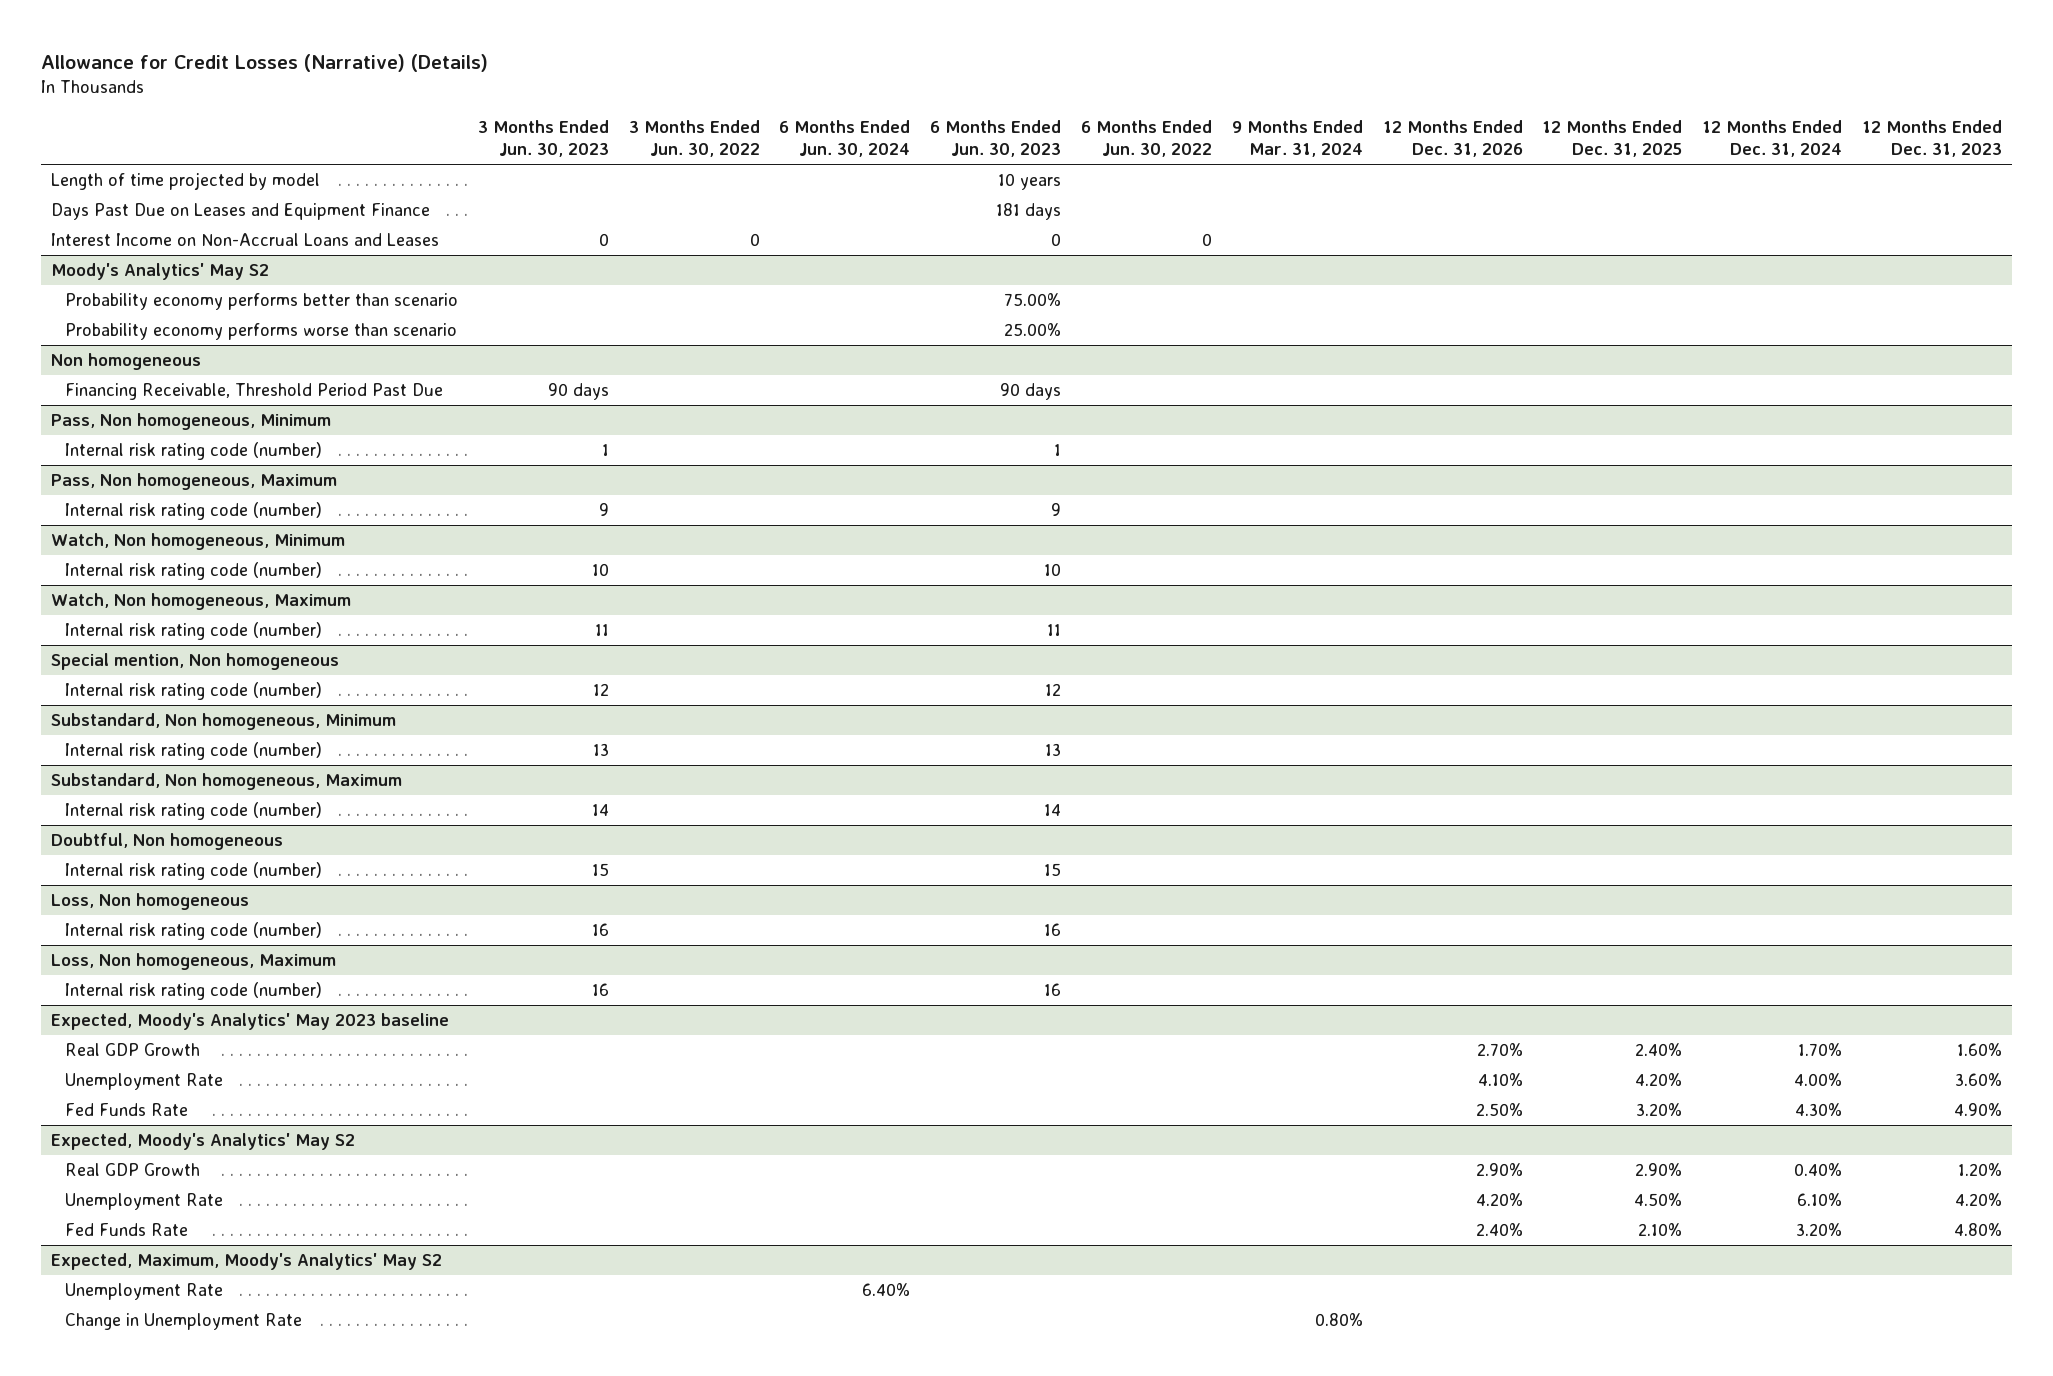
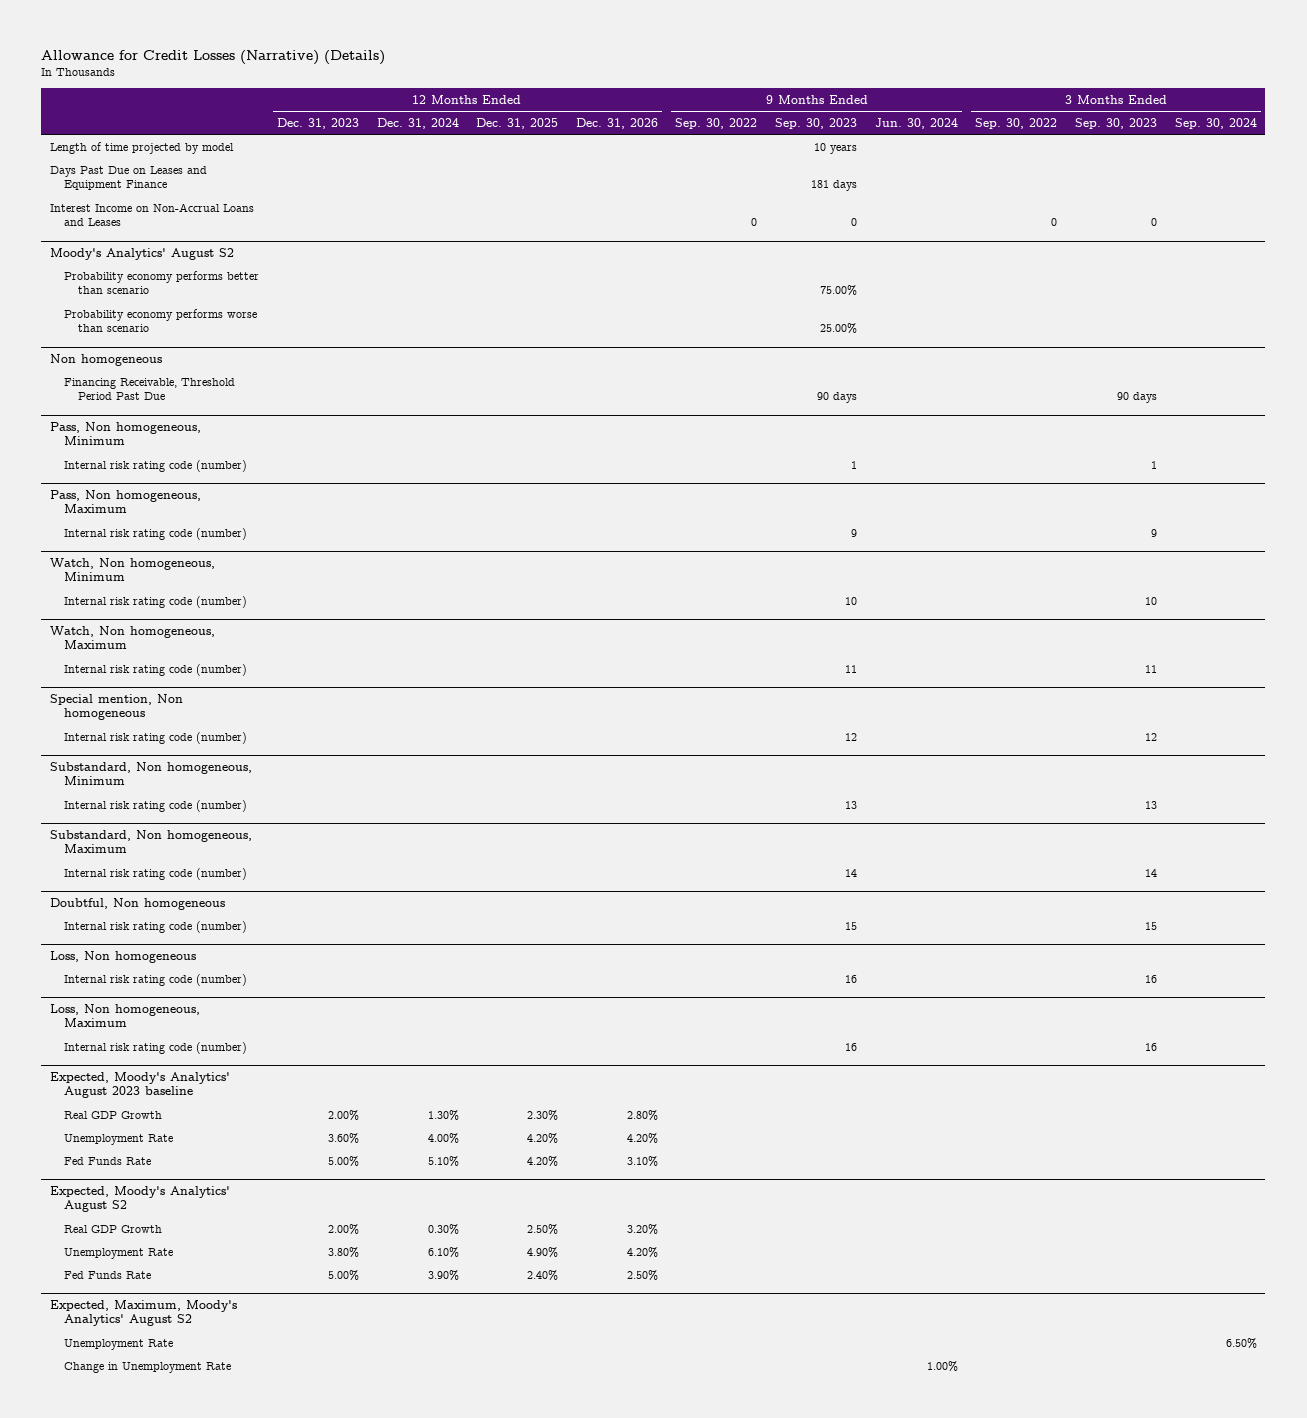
- | 3 Months Ended Jun. 30, 2023 | 3 Months Ended Jun. 30, 2022 | 6 Months Ended Jun. 30, 2024 | 6 Months Ended Jun. 30, 2023 | 6 Months Ended Jun. 30, 2022 | 9 Months Ended Mar. 31, 2024 | 12 Months Ended Dec. 31, 2026 | 12 Months Ended Dec. 31, 2025 | 12 Months Ended Dec. 31, 2024 | 12 Months Ended Dec. 31, 2023
+ | 12 Months Ended Dec. 31, 2023 | 12 Months Ended Dec. 31, 2024 | 12 Months Ended Dec. 31, 2025 | 12 Months Ended Dec. 31, 2026 | 9 Months Ended Sep. 30, 2022 | 9 Months Ended Sep. 30, 2023 | 9 Months Ended Jun. 30, 2024 | 3 Months Ended Sep. 30, 2022 | 3 Months Ended Sep. 30, 2023 | 3 Months Ended Sep. 30, 2024
- Moody's Analytics' May S2
+ Moody's Analytics' August S2
- Expected, Moody's Analytics' May 2023 baseline
- Real GDP Growth | | | | | | | 2.70% | 2.40% | 1.70% | 1.60%
- Unemployment Rate | | | | | | | 4.10% | 4.20% | 4.00% | 3.60%
- Fed Funds Rate | | | | | | | 2.50% | 3.20% | 4.30% | 4.90%
- Expected, Moody's Analytics' May S2
- Real GDP Growth | | | | | | | 2.90% | 2.90% | 0.40% | 1.20%
- Unemployment Rate | | | | | | | 4.20% | 4.50% | 6.10% | 4.20%
- Fed Funds Rate | | | | | | | 2.40% | 2.10% | 3.20% | 4.80%
- Expected, Maximum, Moody's Analytics' May S2
+ Expected, Moody's Analytics' August 2023 baseline
+ Real GDP Growth | 2.00% | 1.30% | 2.30% | 2.80% | | | | | |
+ Unemployment Rate | 3.60% | 4.00% | 4.20% | 4.20% | | | | | |
+ Fed Funds Rate | 5.00% | 5.10% | 4.20% | 3.10% | | | | | |
+ Expected, Moody's Analytics' August S2
+ Real GDP Growth | 2.00% | 0.30% | 2.50% | 3.20% | | | | | |
+ Unemployment Rate | 3.80% | 6.10% | 4.90% | 4.20% | | | | | |
+ Fed Funds Rate | 5.00% | 3.90% | 2.40% | 2.50% | | | | | |
+ Expected, Maximum, Moody's Analytics' August S2

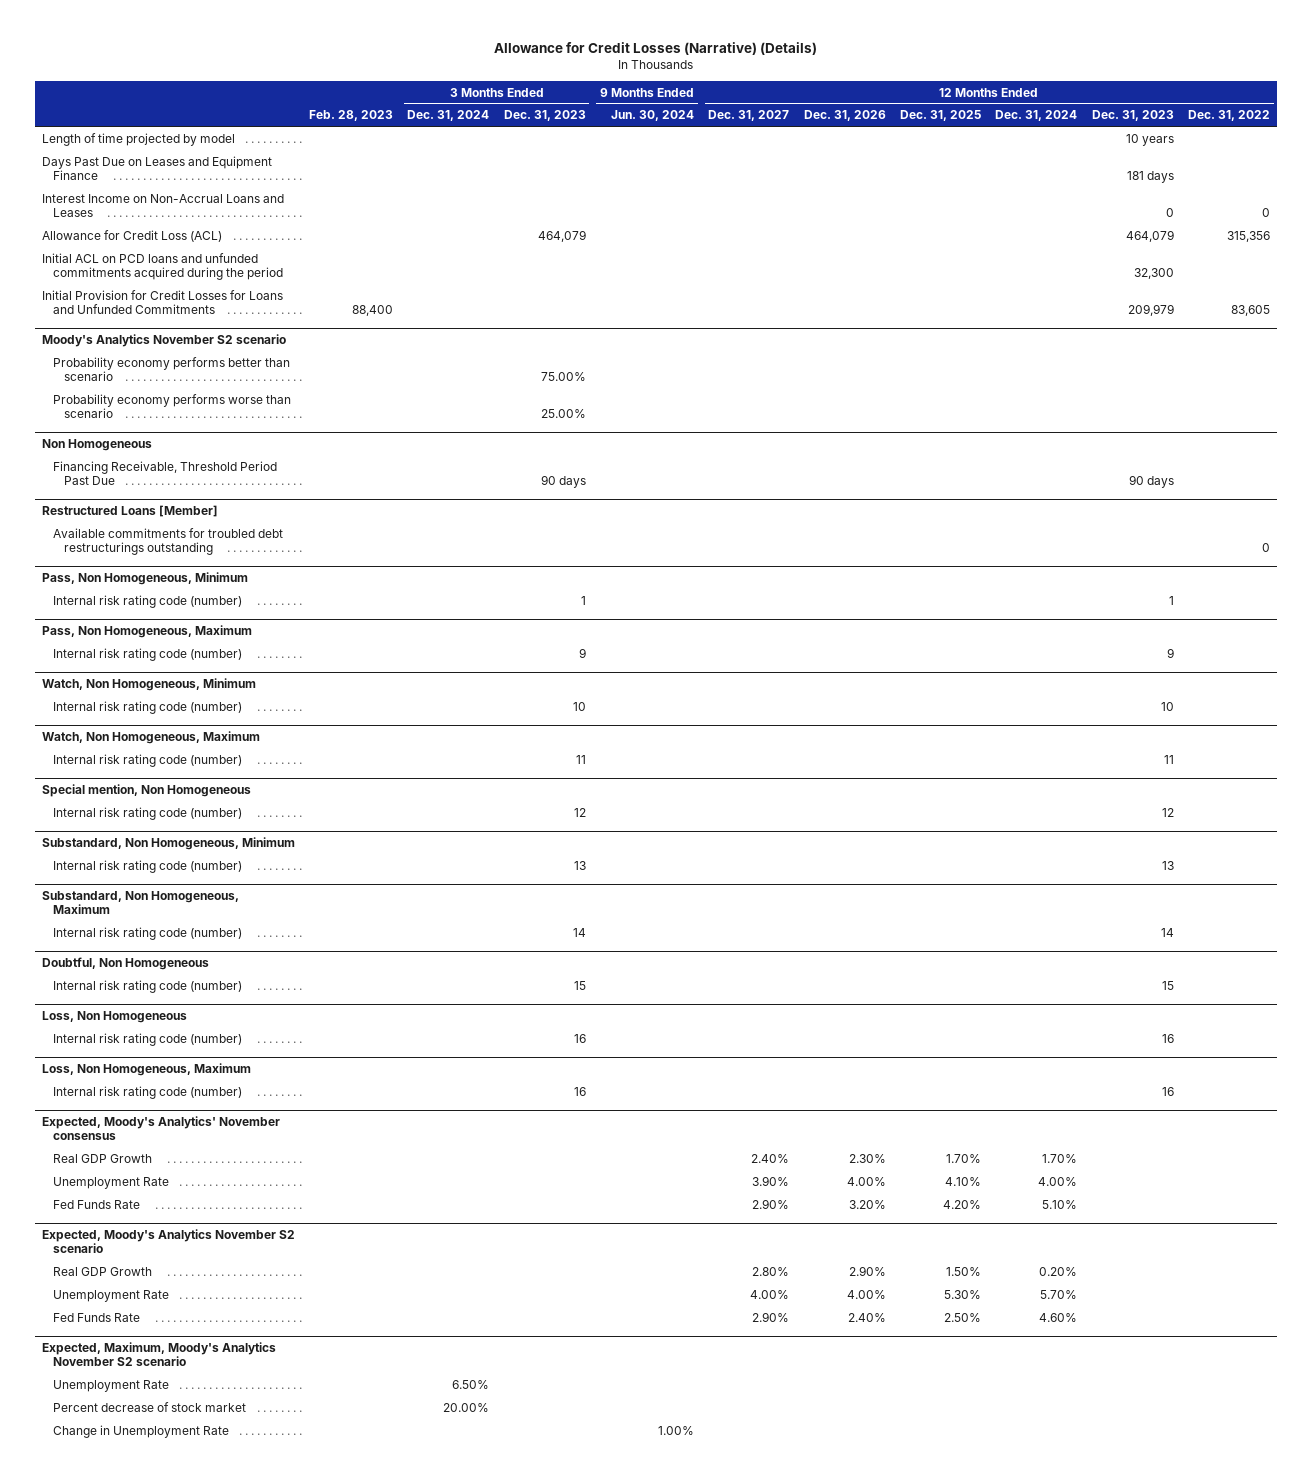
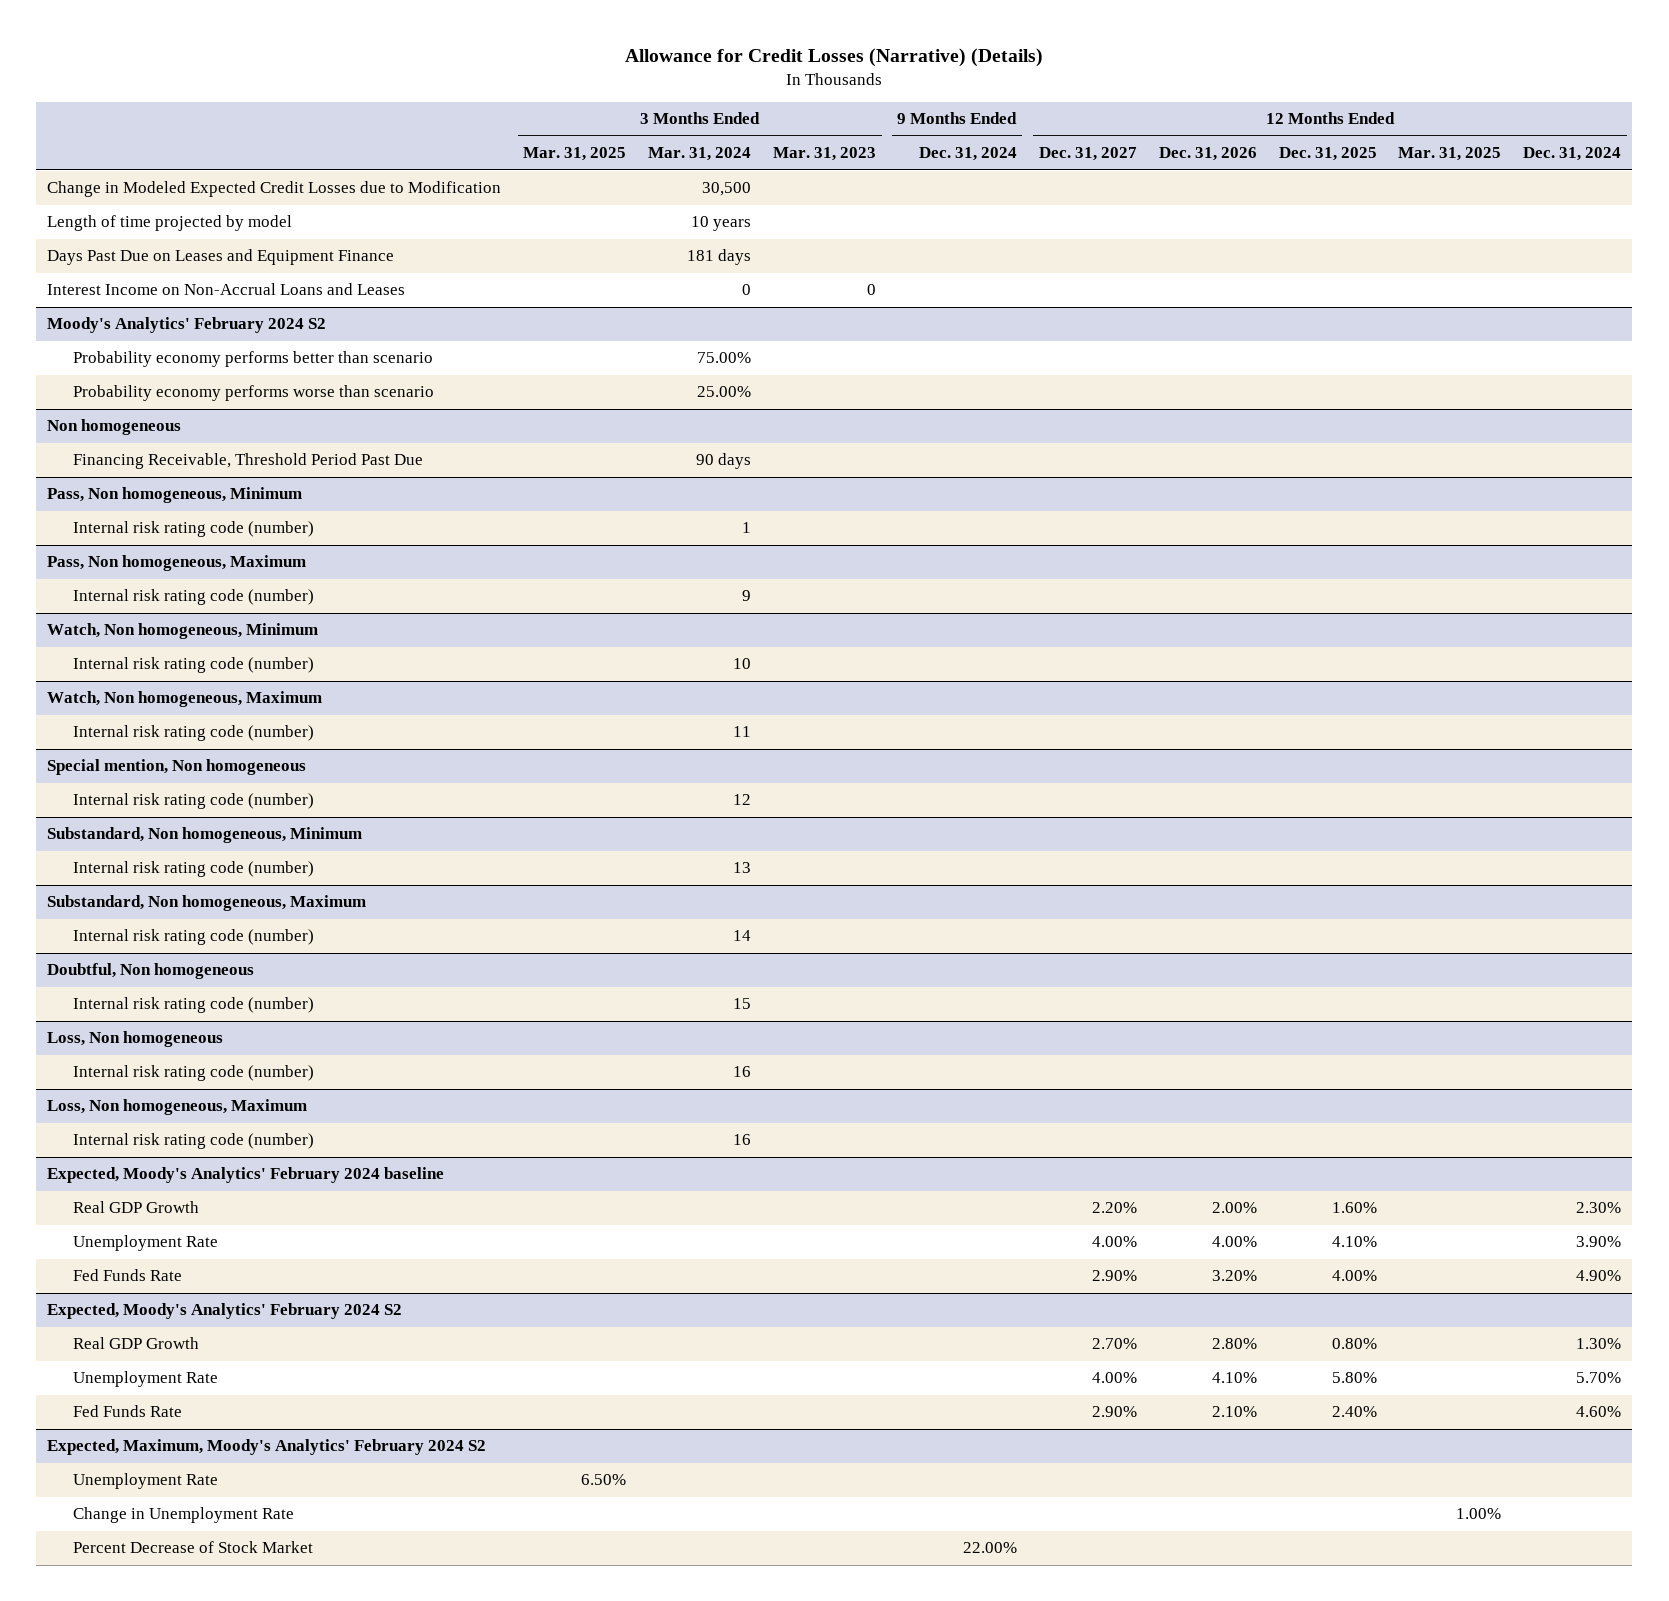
- | Feb. 28, 2023 | 3 Months Ended Dec. 31, 2024 | 3 Months Ended Dec. 31, 2023 | 9 Months Ended Jun. 30, 2024 | 12 Months Ended Dec. 31, 2027 | 12 Months Ended Dec. 31, 2026 | 12 Months Ended Dec. 31, 2025 | 12 Months Ended Dec. 31, 2024 | 12 Months Ended Dec. 31, 2023 | 12 Months Ended Dec. 31, 2022
+ | 3 Months Ended Mar. 31, 2025 | 3 Months Ended Mar. 31, 2024 | 3 Months Ended Mar. 31, 2023 | 9 Months Ended Dec. 31, 2024 | 12 Months Ended Dec. 31, 2027 | 12 Months Ended Dec. 31, 2026 | 12 Months Ended Dec. 31, 2025 | 12 Months Ended Mar. 31, 2025 | 12 Months Ended Dec. 31, 2024
+ Change in Modeled Expected Credit Losses due to Modification | | 30,500 | | | | | | |
- Allowance for Credit Loss (ACL) | | | 464,079 | | | | | | 464,079 | 315,356
- Initial ACL on PCD loans and unfunded commitments acquired during the period | | | | | | | | | 32,300 |
- Initial Provision for Credit Losses for Loans and Unfunded Commitments | 88,400 | | | | | | | | 209,979 | 83,605
- Moody's Analytics November S2 scenario
+ Moody's Analytics' February 2024 S2
- Non Homogeneous
+ Non homogeneous
- Restructured Loans [Member]
- Available commitments for troubled debt restructurings outstanding | | | | | | | | | | 0
- Pass, Non Homogeneous, Minimum
+ Pass, Non homogeneous, Minimum
- Pass, Non Homogeneous, Maximum
+ Pass, Non homogeneous, Maximum
- Watch, Non Homogeneous, Minimum
+ Watch, Non homogeneous, Minimum
- Watch, Non Homogeneous, Maximum
+ Watch, Non homogeneous, Maximum
- Special mention, Non Homogeneous
+ Special mention, Non homogeneous
- Substandard, Non Homogeneous, Minimum
+ Substandard, Non homogeneous, Minimum
- Substandard, Non Homogeneous, Maximum
+ Substandard, Non homogeneous, Maximum
- Doubtful, Non Homogeneous
+ Doubtful, Non homogeneous
- Loss, Non Homogeneous
+ Loss, Non homogeneous
- Loss, Non Homogeneous, Maximum
+ Loss, Non homogeneous, Maximum
- Expected, Moody's Analytics' November consensus
- Real GDP Growth | | | | | 2.40% | 2.30% | 1.70% | 1.70% | |
- Unemployment Rate | | | | | 3.90% | 4.00% | 4.10% | 4.00% | |
- Fed Funds Rate | | | | | 2.90% | 3.20% | 4.20% | 5.10% | |
- Expected, Moody's Analytics November S2 scenario
- Real GDP Growth | | | | | 2.80% | 2.90% | 1.50% | 0.20% | |
- Unemployment Rate | | | | | 4.00% | 4.00% | 5.30% | 5.70% | |
- Fed Funds Rate | | | | | 2.90% | 2.40% | 2.50% | 4.60% | |
- Expected, Maximum, Moody's Analytics November S2 scenario
+ Expected, Moody's Analytics' February 2024 baseline
+ Real GDP Growth | | | | | 2.20% | 2.00% | 1.60% | | 2.30%
+ Unemployment Rate | | | | | 4.00% | 4.00% | 4.10% | | 3.90%
+ Fed Funds Rate | | | | | 2.90% | 3.20% | 4.00% | | 4.90%
+ Expected, Moody's Analytics' February 2024 S2
+ Real GDP Growth | | | | | 2.70% | 2.80% | 0.80% | | 1.30%
+ Unemployment Rate | | | | | 4.00% | 4.10% | 5.80% | | 5.70%
+ Fed Funds Rate | | | | | 2.90% | 2.10% | 2.40% | | 4.60%
+ Expected, Maximum, Moody's Analytics' February 2024 S2
- Percent decrease of stock market | | 20.00% | | | | | | | |
+ Percent Decrease of Stock Market | | | | 22.00% | | | | |

